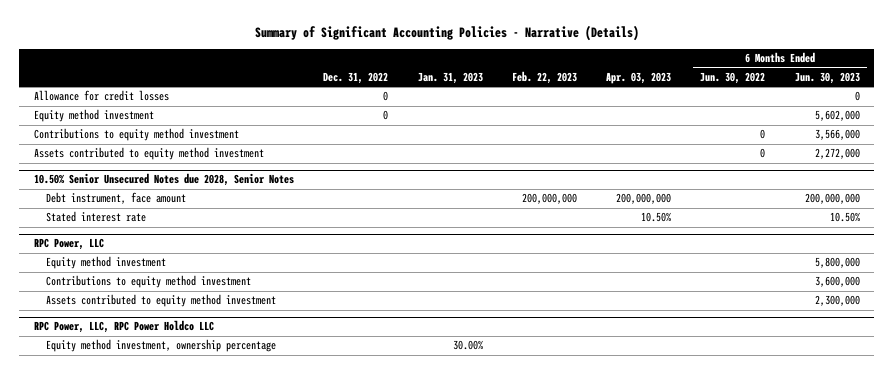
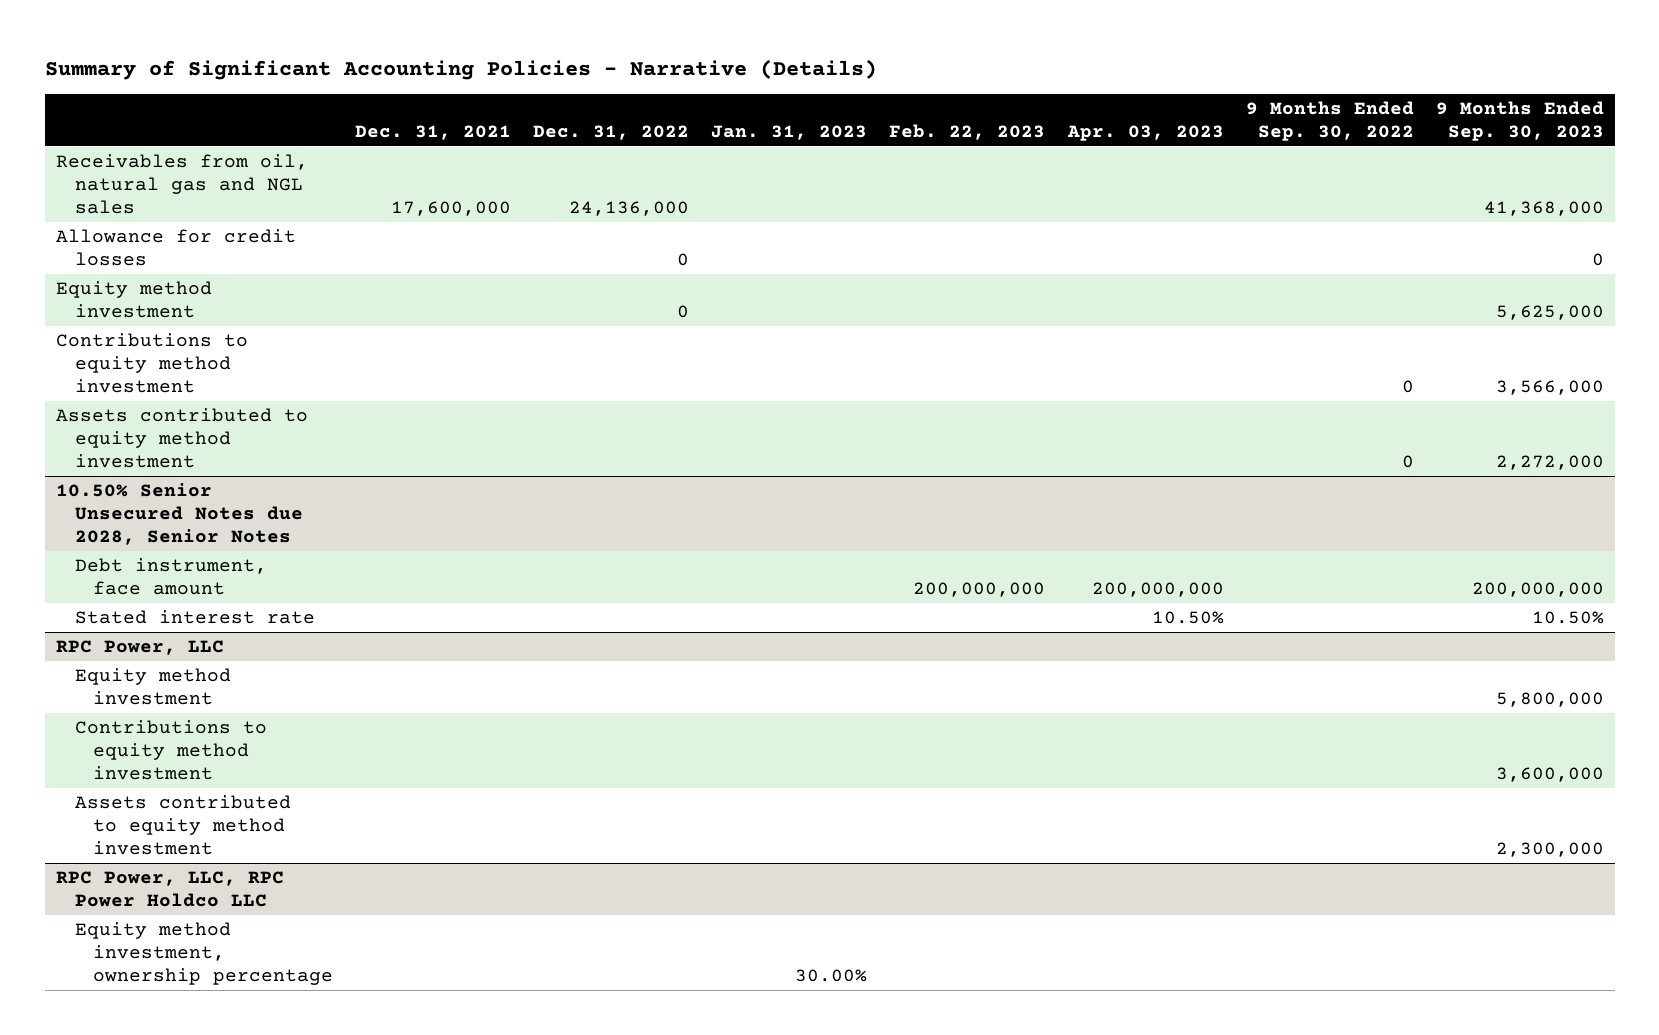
- | Dec. 31, 2022 | Jan. 31, 2023 | Feb. 22, 2023 | Apr. 03, 2023 | 6 Months Ended Jun. 30, 2022 | 6 Months Ended Jun. 30, 2023
+ | Dec. 31, 2021 | Dec. 31, 2022 | Jan. 31, 2023 | Feb. 22, 2023 | Apr. 03, 2023 | 9 Months Ended Sep. 30, 2022 | 9 Months Ended Sep. 30, 2023
+ Receivables from oil, natural gas and NGL sales | 17,600,000 | 24,136,000 | | | | | 41,368,000

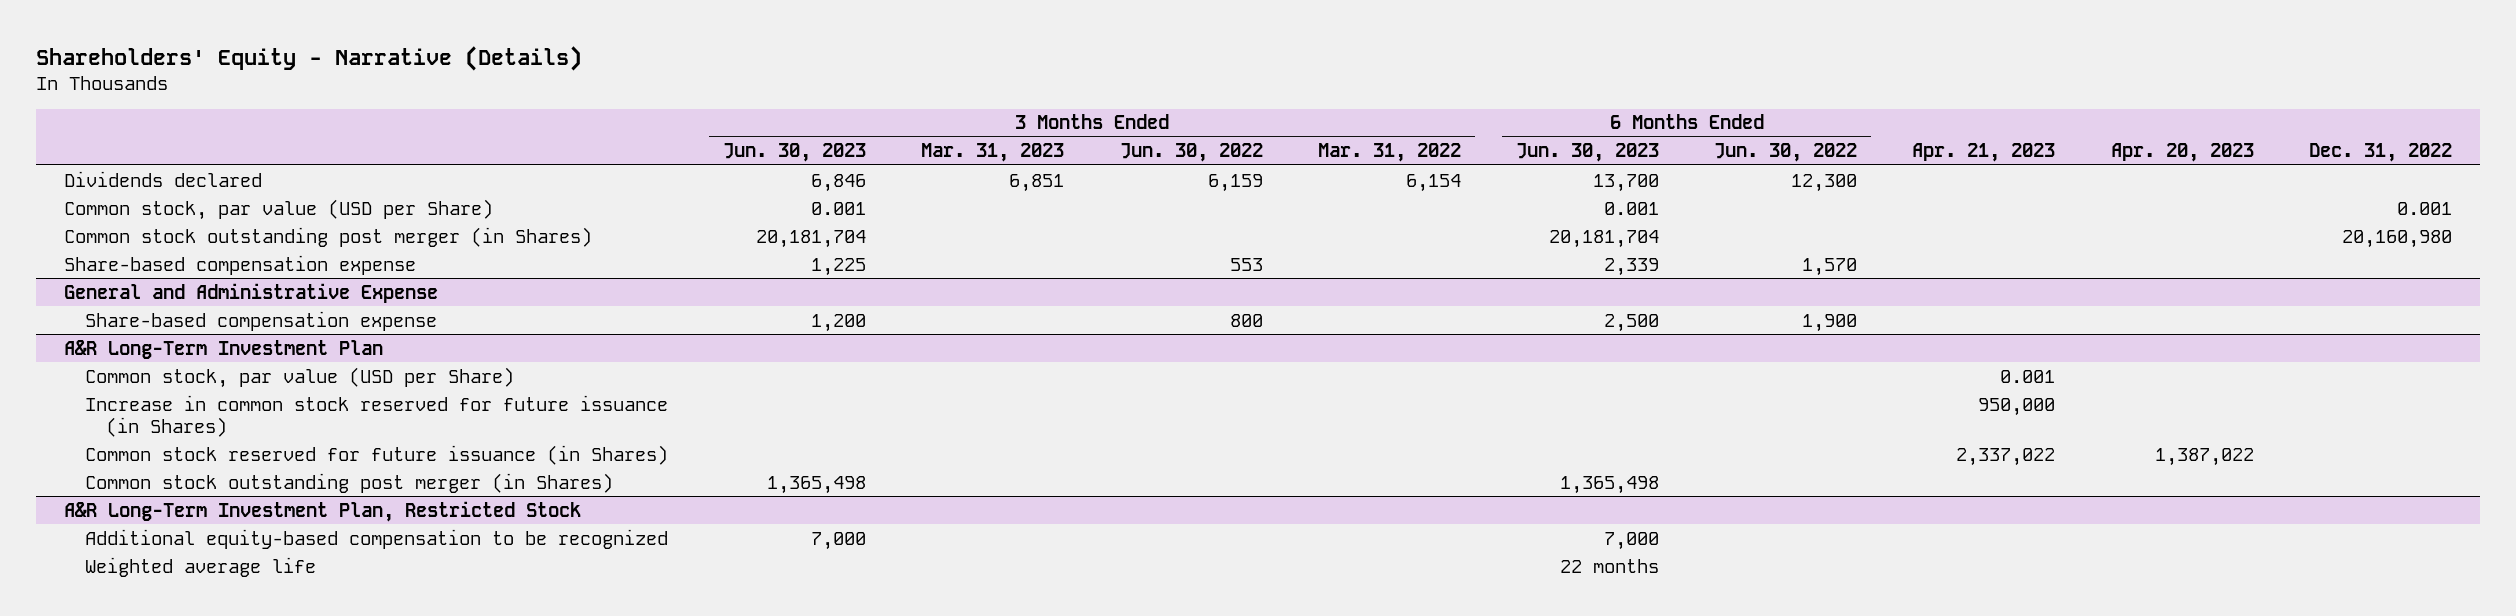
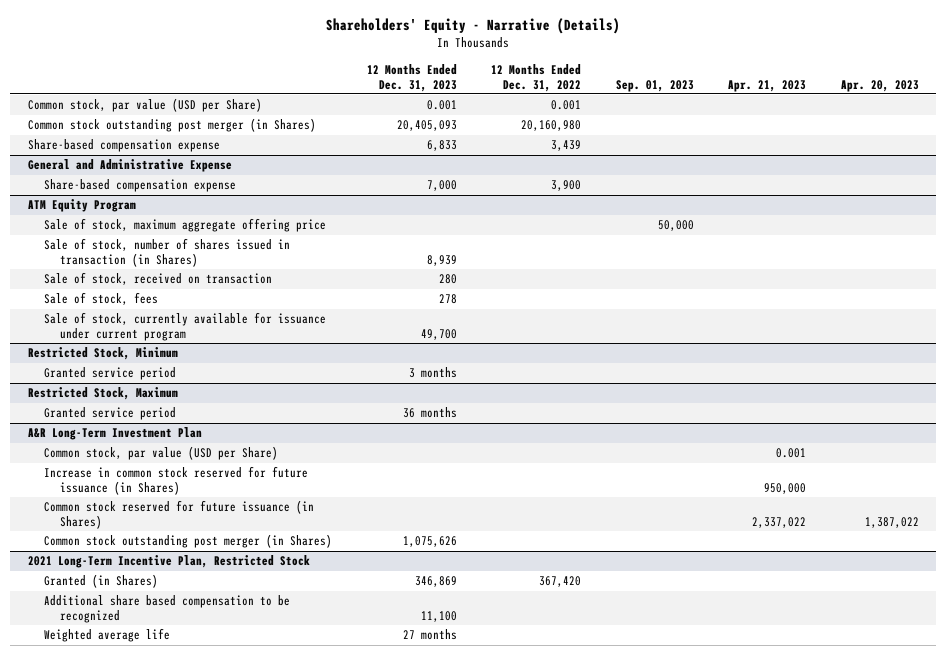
- | 3 Months Ended Jun. 30, 2023 | 3 Months Ended Mar. 31, 2023 | 3 Months Ended Jun. 30, 2022 | 3 Months Ended Mar. 31, 2022 | 6 Months Ended Jun. 30, 2023 | 6 Months Ended Jun. 30, 2022 | Apr. 21, 2023 | Apr. 20, 2023 | Dec. 31, 2022
+ | 12 Months Ended Dec. 31, 2023 | 12 Months Ended Dec. 31, 2022 | Sep. 01, 2023 | Apr. 21, 2023 | Apr. 20, 2023
- Dividends declared | 6,846 | 6,851 | 6,159 | 6,154 | 13,700 | 12,300 | | |
+ ATM Equity Program
+ Sale of stock, maximum aggregate offering price | | | 50,000 | |
+ Sale of stock, number of shares issued in transaction (in Shares) | 8,939 | | | |
+ Sale of stock, received on transaction | 280 | | | |
+ Sale of stock, fees | 278 | | | |
+ Sale of stock, currently available for issuance under current program | 49,700 | | | |
+ Restricted Stock, Minimum
+ Granted service period | 3 months | | | |
+ Restricted Stock, Maximum
+ Granted service period | 36 months | | | |
- A&R Long-Term Investment Plan, Restricted Stock
- Additional equity-based compensation to be recognized | 7,000 | | | | 7,000 | | | |
+ 2021 Long-Term Incentive Plan, Restricted Stock
+ Granted (in Shares) | 346,869 | 367,420 | | |
+ Additional share based compensation to be recognized | 11,100 | | | |

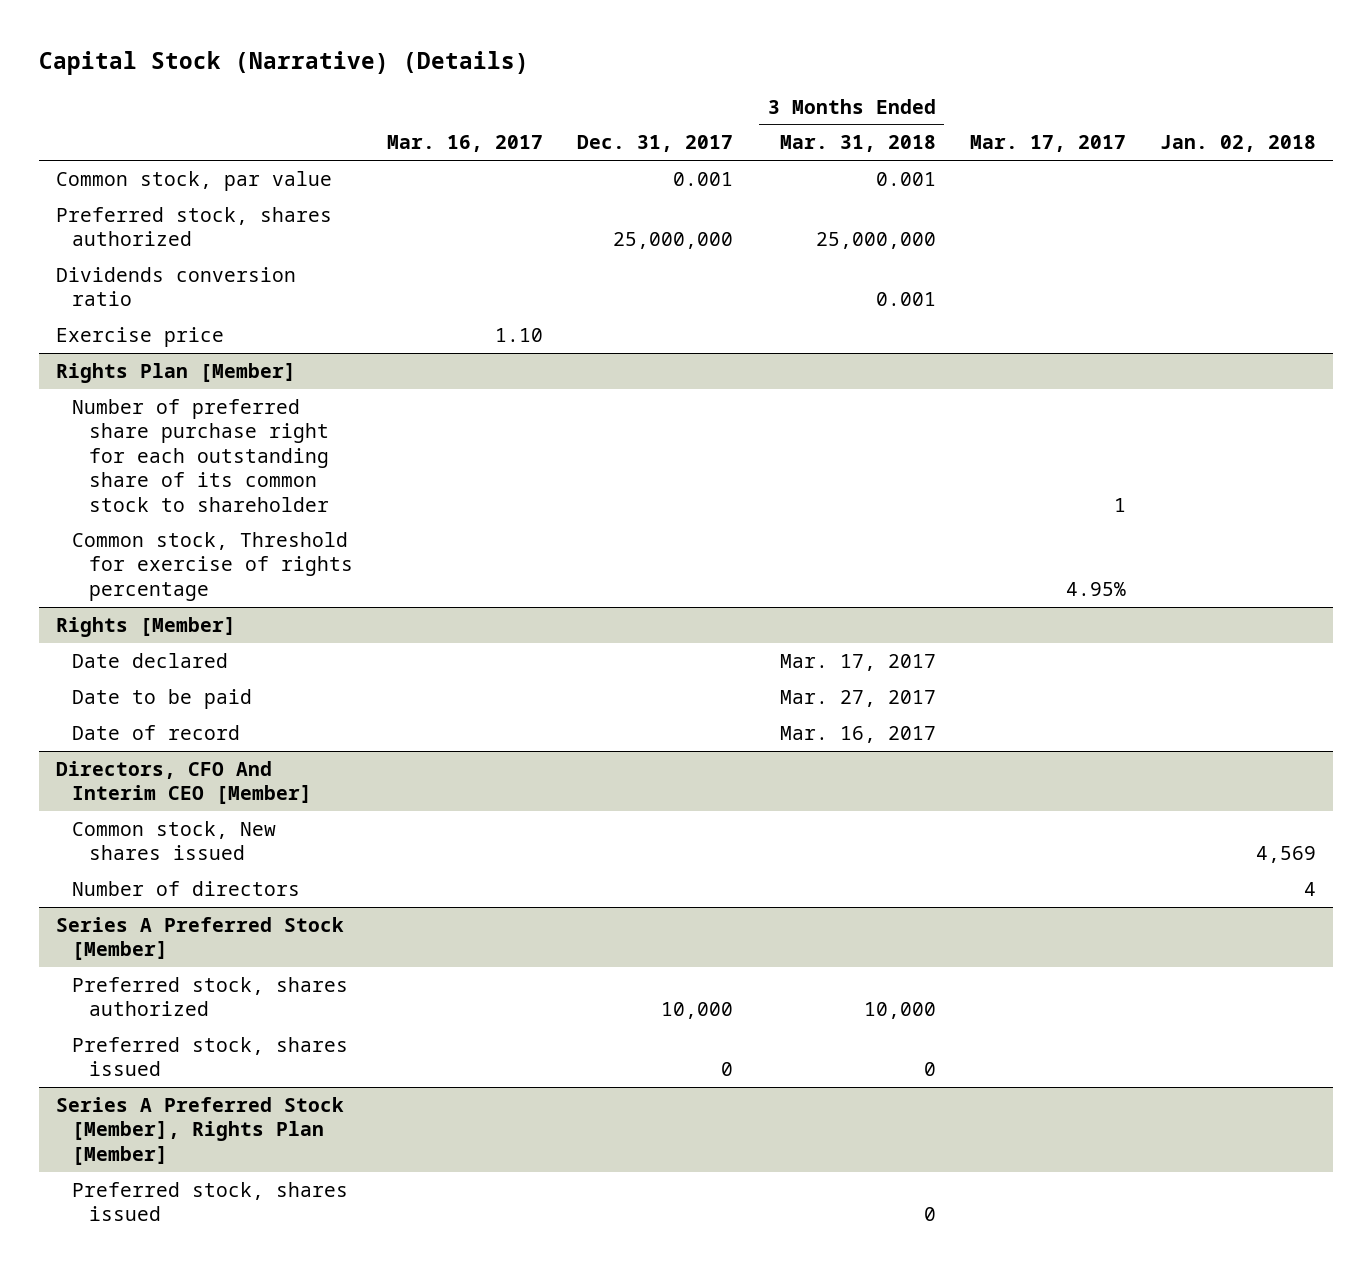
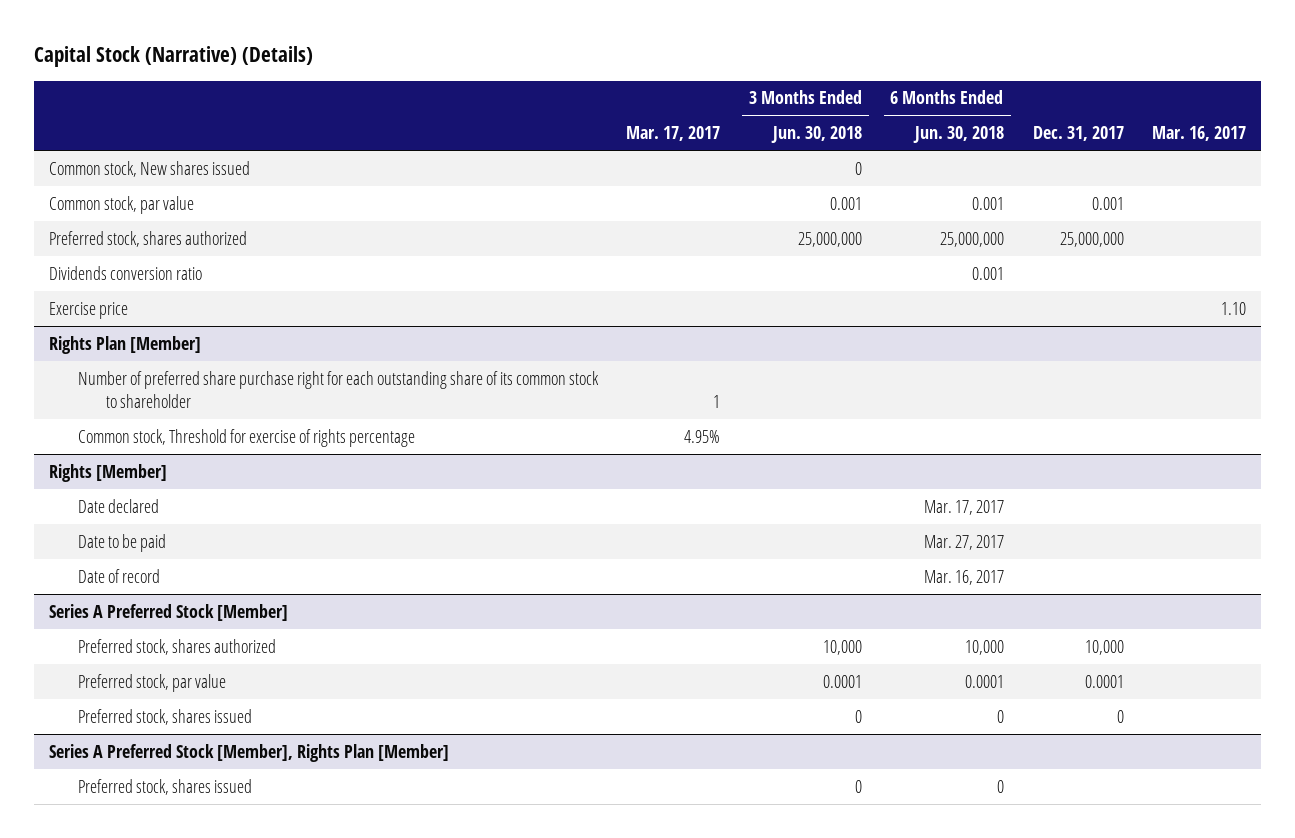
- | Mar. 16, 2017 | Dec. 31, 2017 | 3 Months Ended Mar. 31, 2018 | Mar. 17, 2017 | Jan. 02, 2018
+ | Mar. 17, 2017 | 3 Months Ended Jun. 30, 2018 | 6 Months Ended Jun. 30, 2018 | Dec. 31, 2017 | Mar. 16, 2017
+ Common stock, New shares issued | | 0 | | |
- Directors, CFO And Interim CEO [Member]
- Common stock, New shares issued | | | | | 4,569
- Number of directors | | | | | 4
@ Series A Preferred Stock [Member]
+ Preferred stock, par value | | 0.0001 | 0.0001 | 0.0001 |

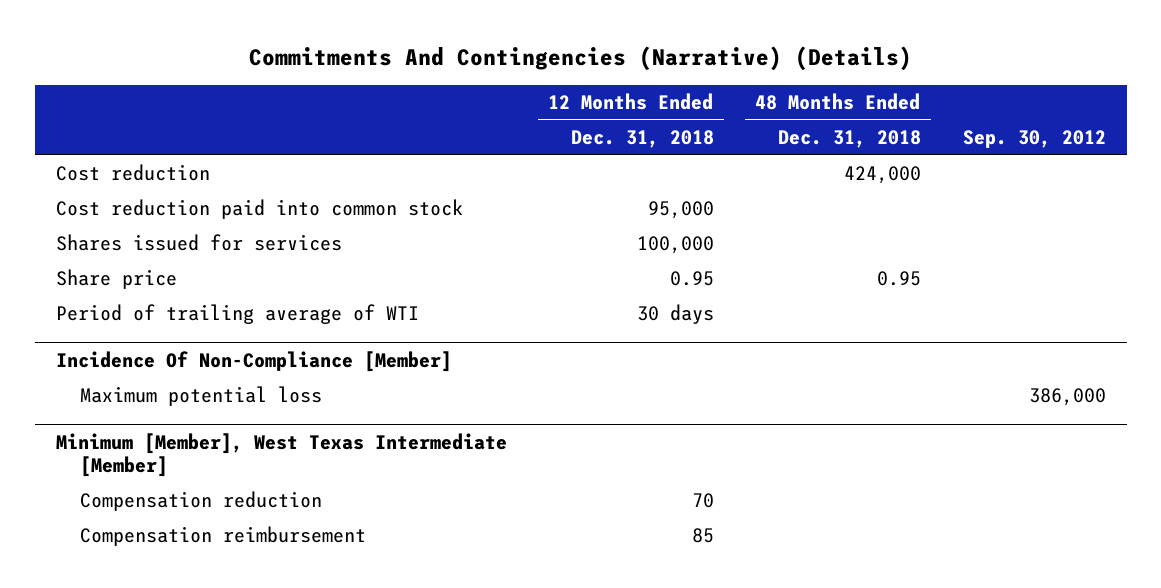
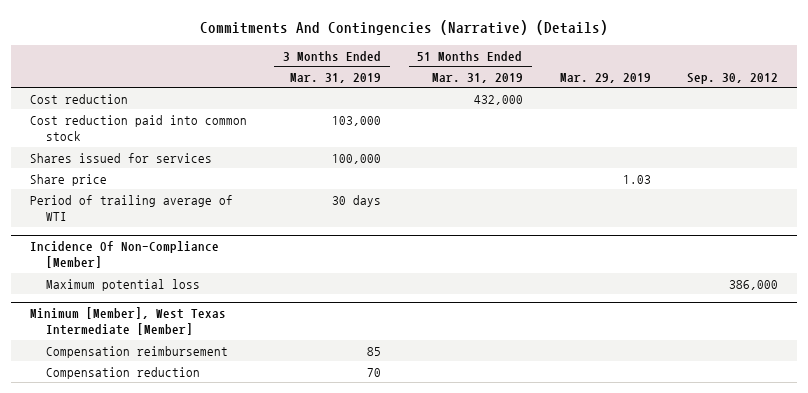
- | 12 Months Ended Dec. 31, 2018 | 48 Months Ended Dec. 31, 2018 | Sep. 30, 2012
+ | 3 Months Ended Mar. 31, 2019 | 51 Months Ended Mar. 31, 2019 | Mar. 29, 2019 | Sep. 30, 2012
@ Minimum [Member], West Texas Intermediate [Member]
moved down: Compensation reduction | 70 | | |

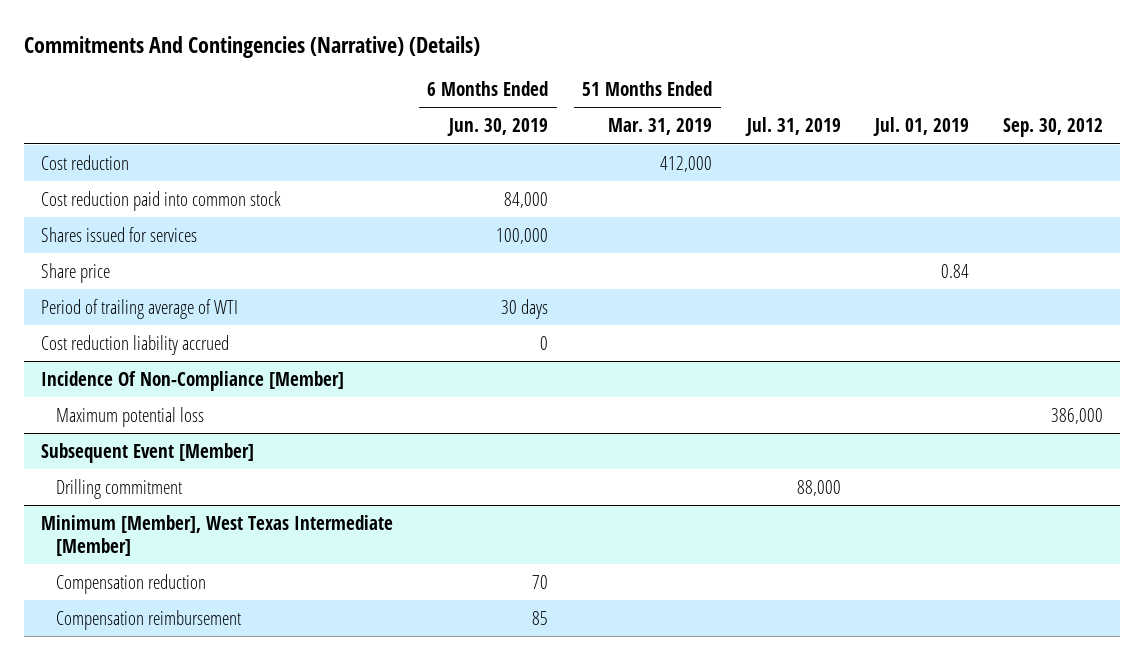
- | 3 Months Ended Mar. 31, 2019 | 51 Months Ended Mar. 31, 2019 | Mar. 29, 2019 | Sep. 30, 2012
+ | 6 Months Ended Jun. 30, 2019 | 51 Months Ended Mar. 31, 2019 | Jul. 31, 2019 | Jul. 01, 2019 | Sep. 30, 2012
- Cost reduction | | 432,000 | |
+ Cost reduction | | 412,000 | | |
+ Cost reduction liability accrued | 0 | | | |
+ Subsequent Event [Member]
+ Drilling commitment | | | 88,000 | |
@ Minimum [Member], West Texas Intermediate [Member]
moved down: Compensation reimbursement | 85 | | | |

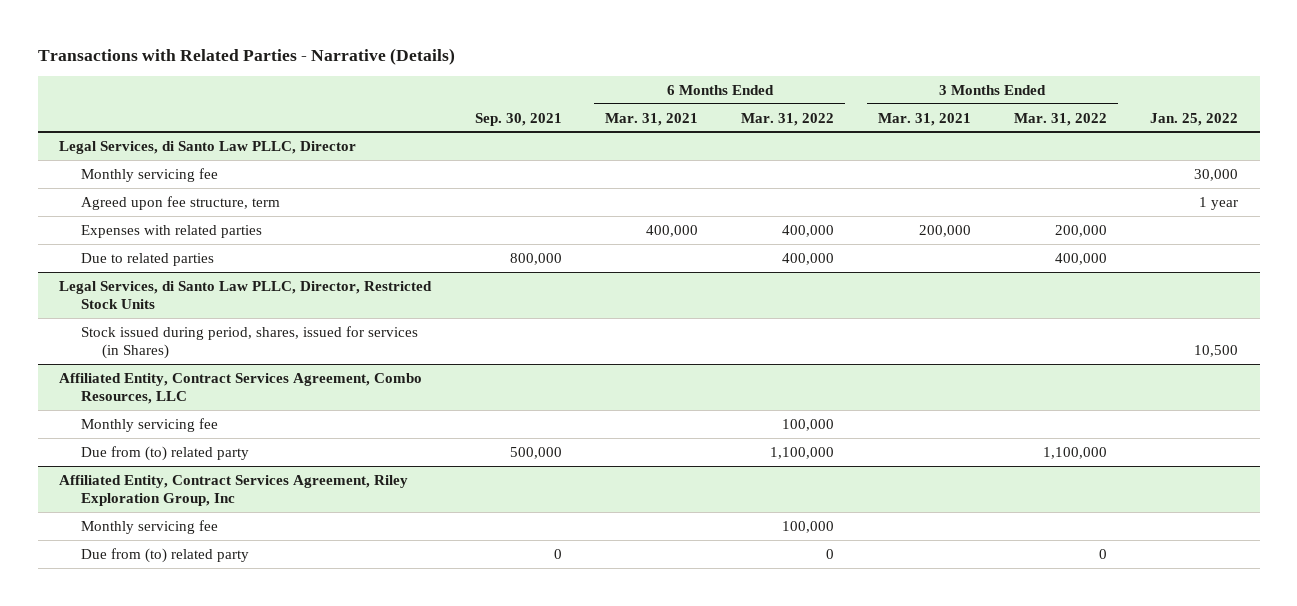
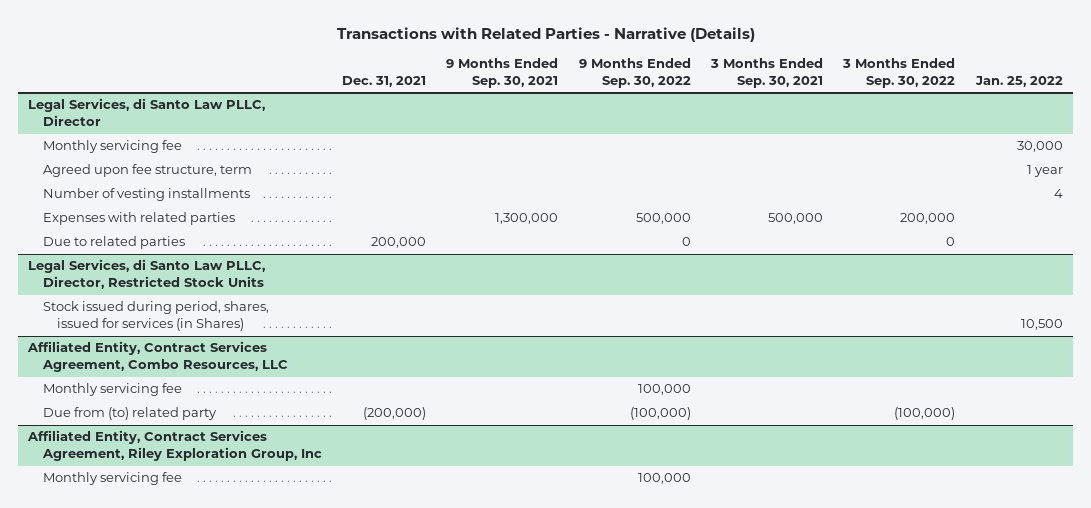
- | Sep. 30, 2021 | 6 Months Ended Mar. 31, 2021 | 6 Months Ended Mar. 31, 2022 | 3 Months Ended Mar. 31, 2021 | 3 Months Ended Mar. 31, 2022 | Jan. 25, 2022
+ | Dec. 31, 2021 | 9 Months Ended Sep. 30, 2021 | 9 Months Ended Sep. 30, 2022 | 3 Months Ended Sep. 30, 2021 | 3 Months Ended Sep. 30, 2022 | Jan. 25, 2022
@ Legal Services, di Santo Law PLLC, Director
+ Number of vesting installments | | | | | | 4
@ Affiliated Entity, Contract Services Agreement, Riley Exploration Group, Inc
- Due from (to) related party | 0 | | 0 | | 0 |

